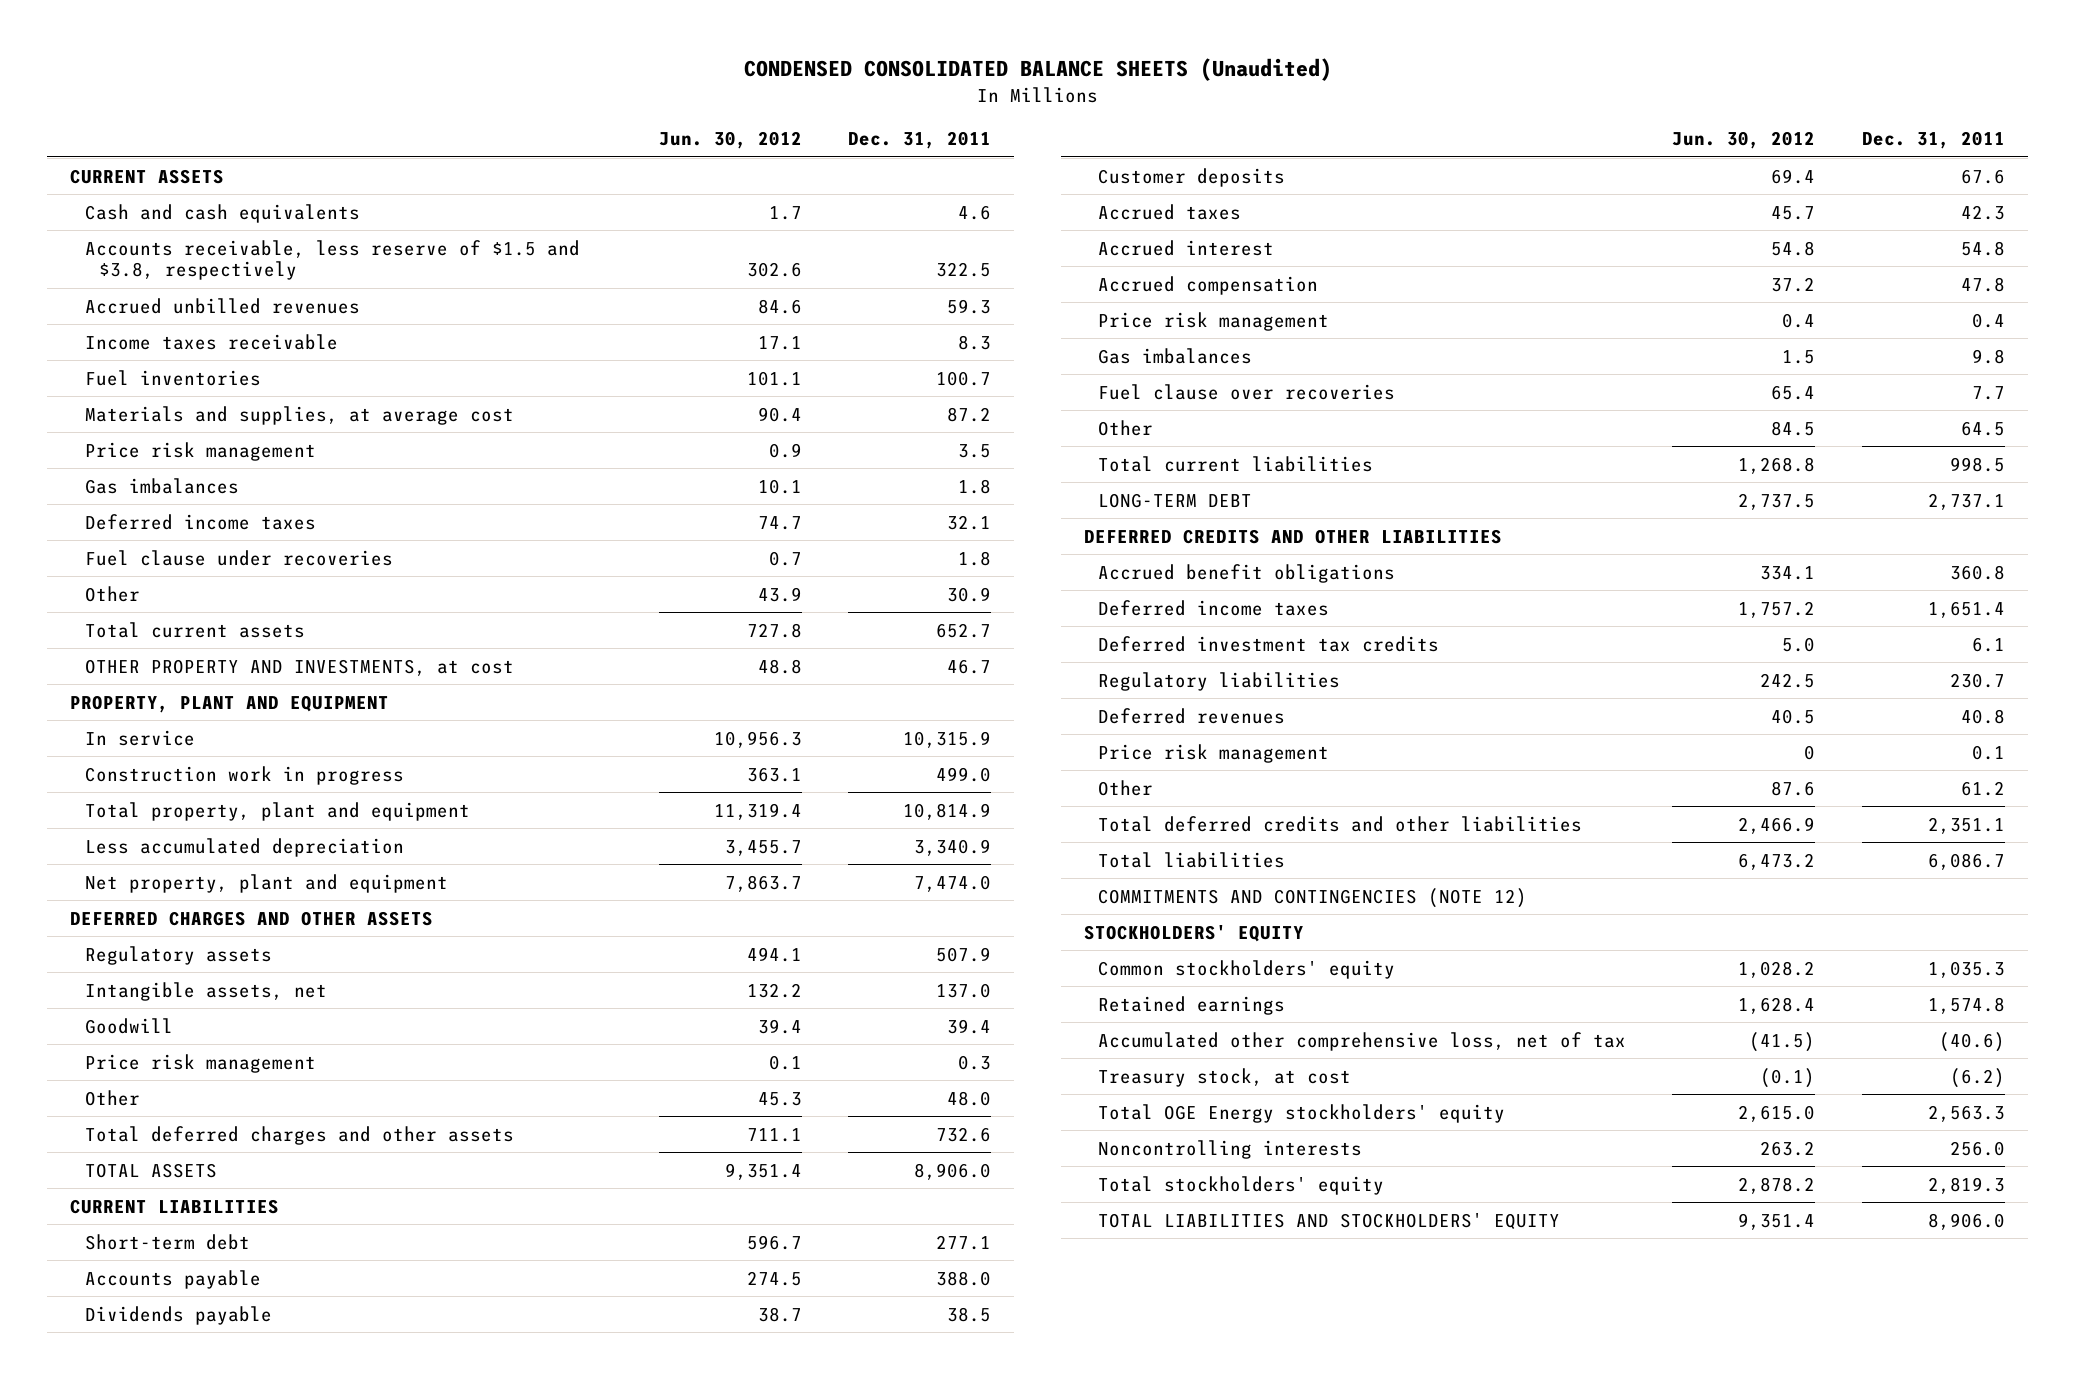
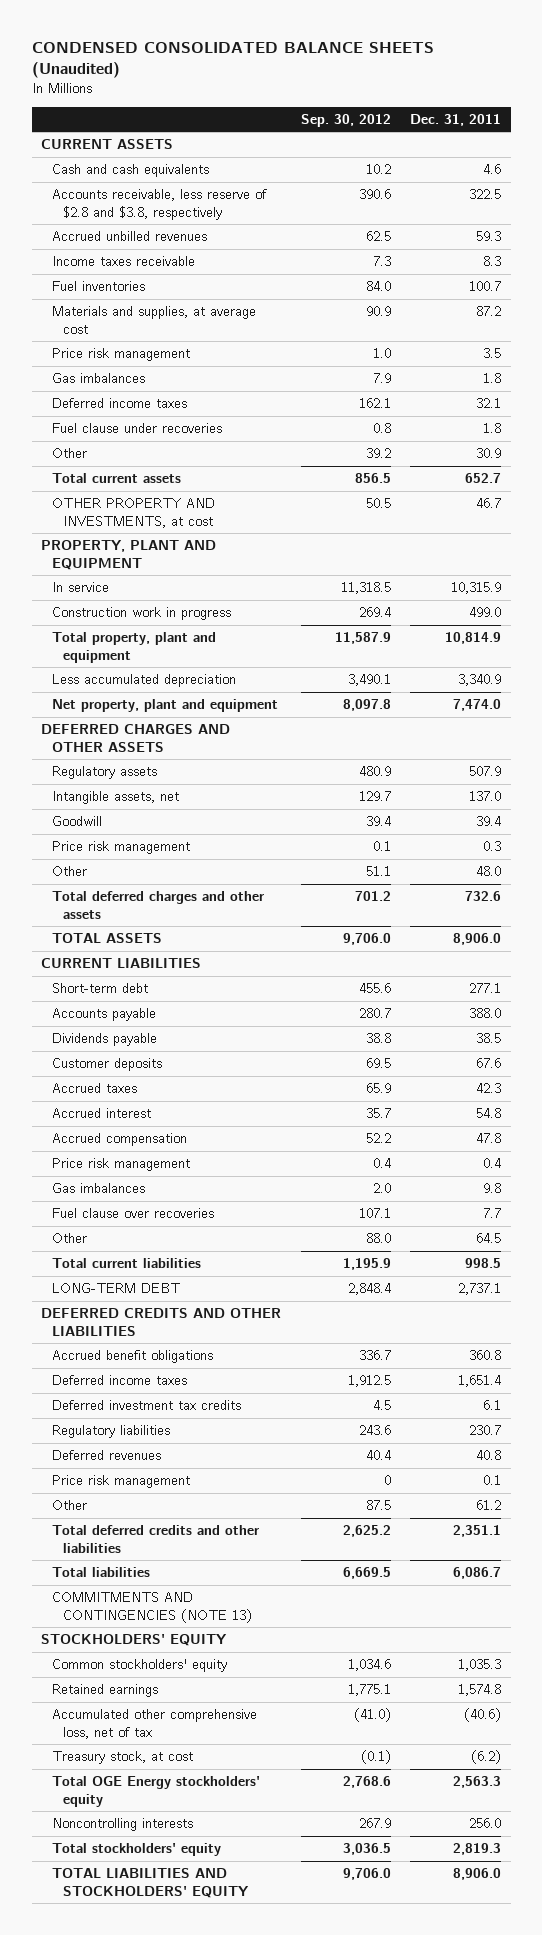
- | Jun. 30, 2012 | Dec. 31, 2011
+ | Sep. 30, 2012 | Dec. 31, 2011
- Accounts receivable, less reserve of $1.5 and $3.8, respectively | 302.6 | 322.5
+ Accounts receivable, less reserve of $2.8 and $3.8, respectively | 390.6 | 322.5
- COMMITMENTS AND CONTINGENCIES (NOTE 12)
+ COMMITMENTS AND CONTINGENCIES (NOTE 13)

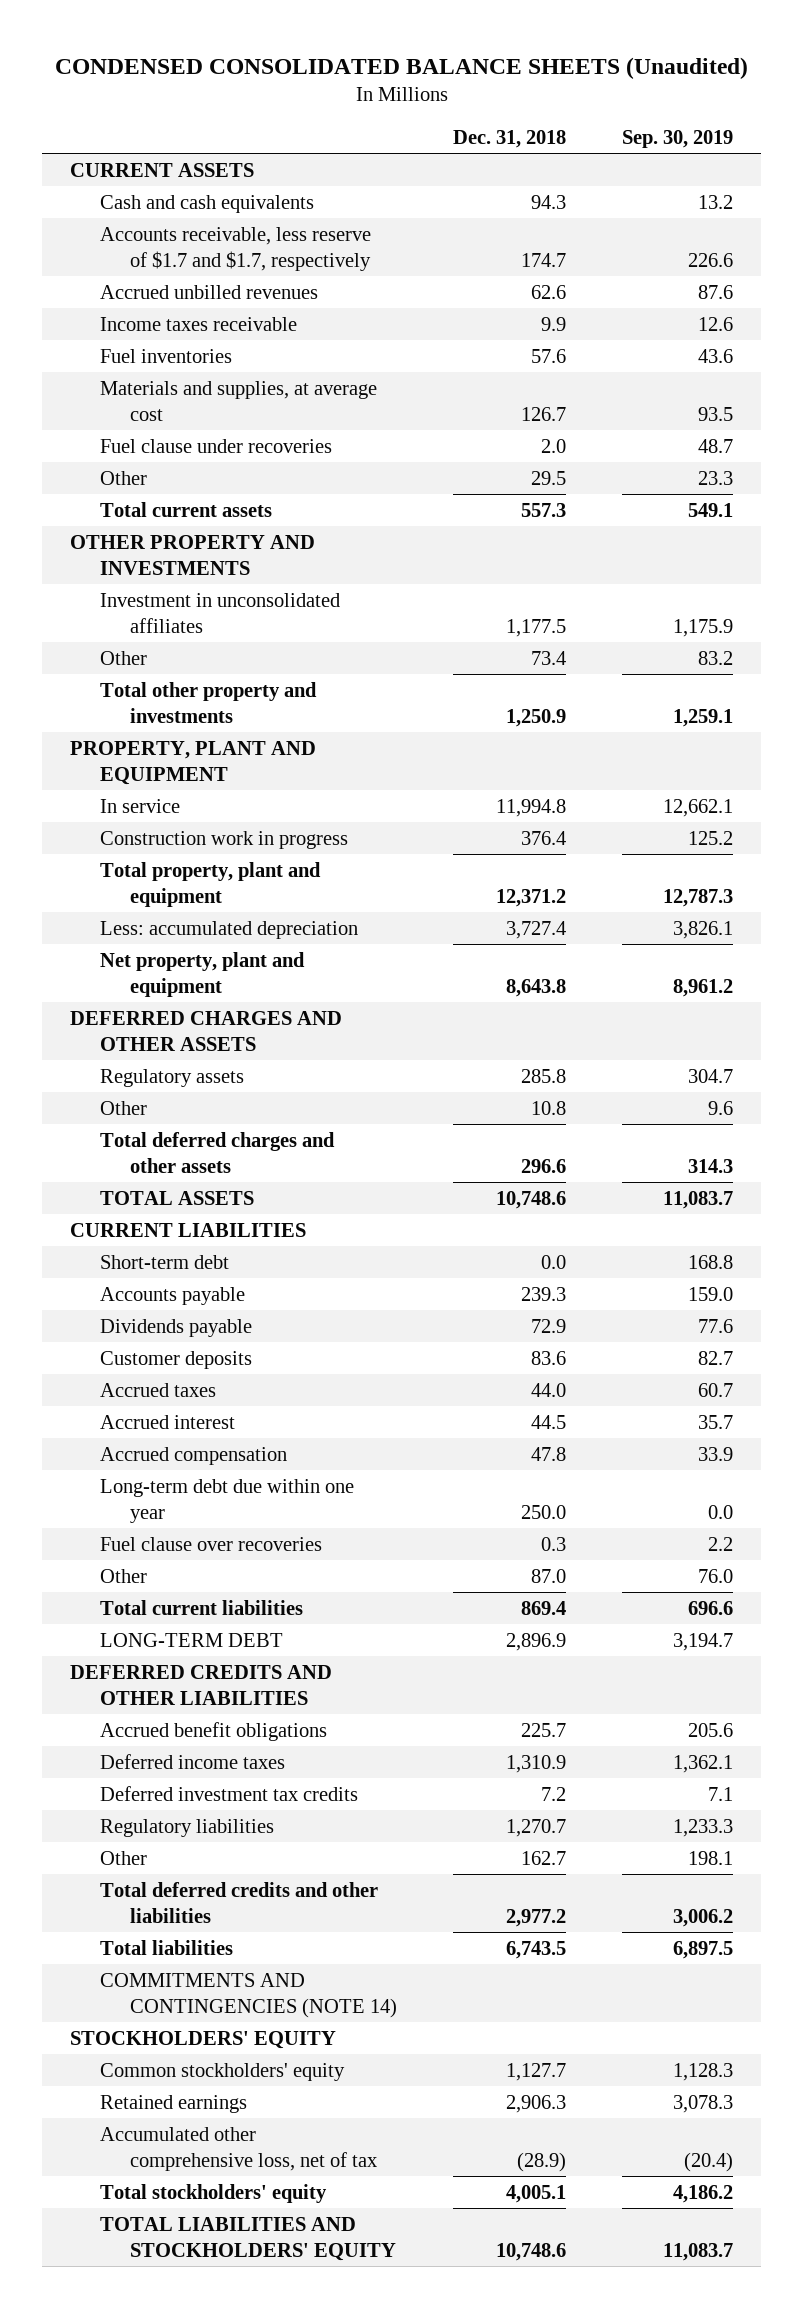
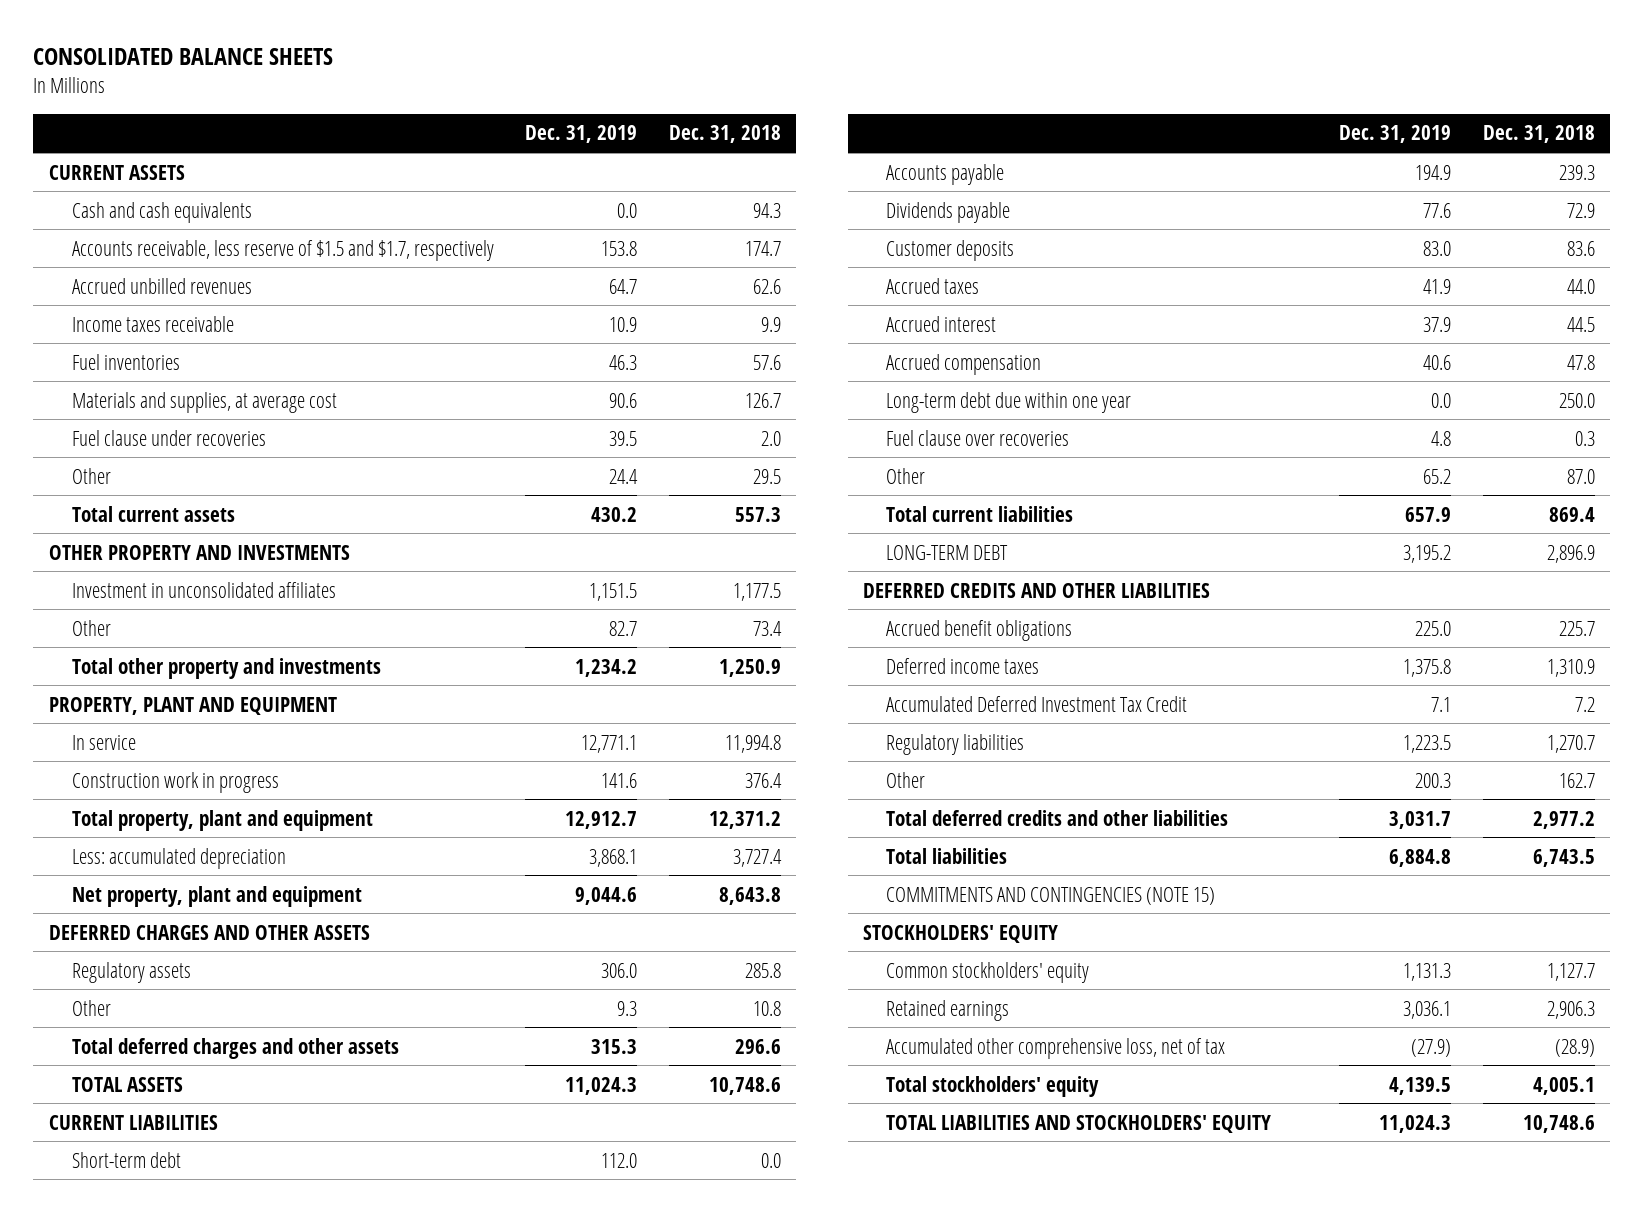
- CONDENSED CONSOLIDATED BALANCE SHEETS (Unaudited)
+ CONSOLIDATED BALANCE SHEETS
- | Dec. 31, 2018 | Sep. 30, 2019
+ | Dec. 31, 2019 | Dec. 31, 2018
- Accounts receivable, less reserve of $1.7 and $1.7, respectively | 174.7 | 226.6
+ Accounts receivable, less reserve of $1.5 and $1.7, respectively | 153.8 | 174.7
- Deferred investment tax credits | 7.2 | 7.1
+ Accumulated Deferred Investment Tax Credit | 7.1 | 7.2
- COMMITMENTS AND CONTINGENCIES (NOTE 14)
+ COMMITMENTS AND CONTINGENCIES (NOTE 15)

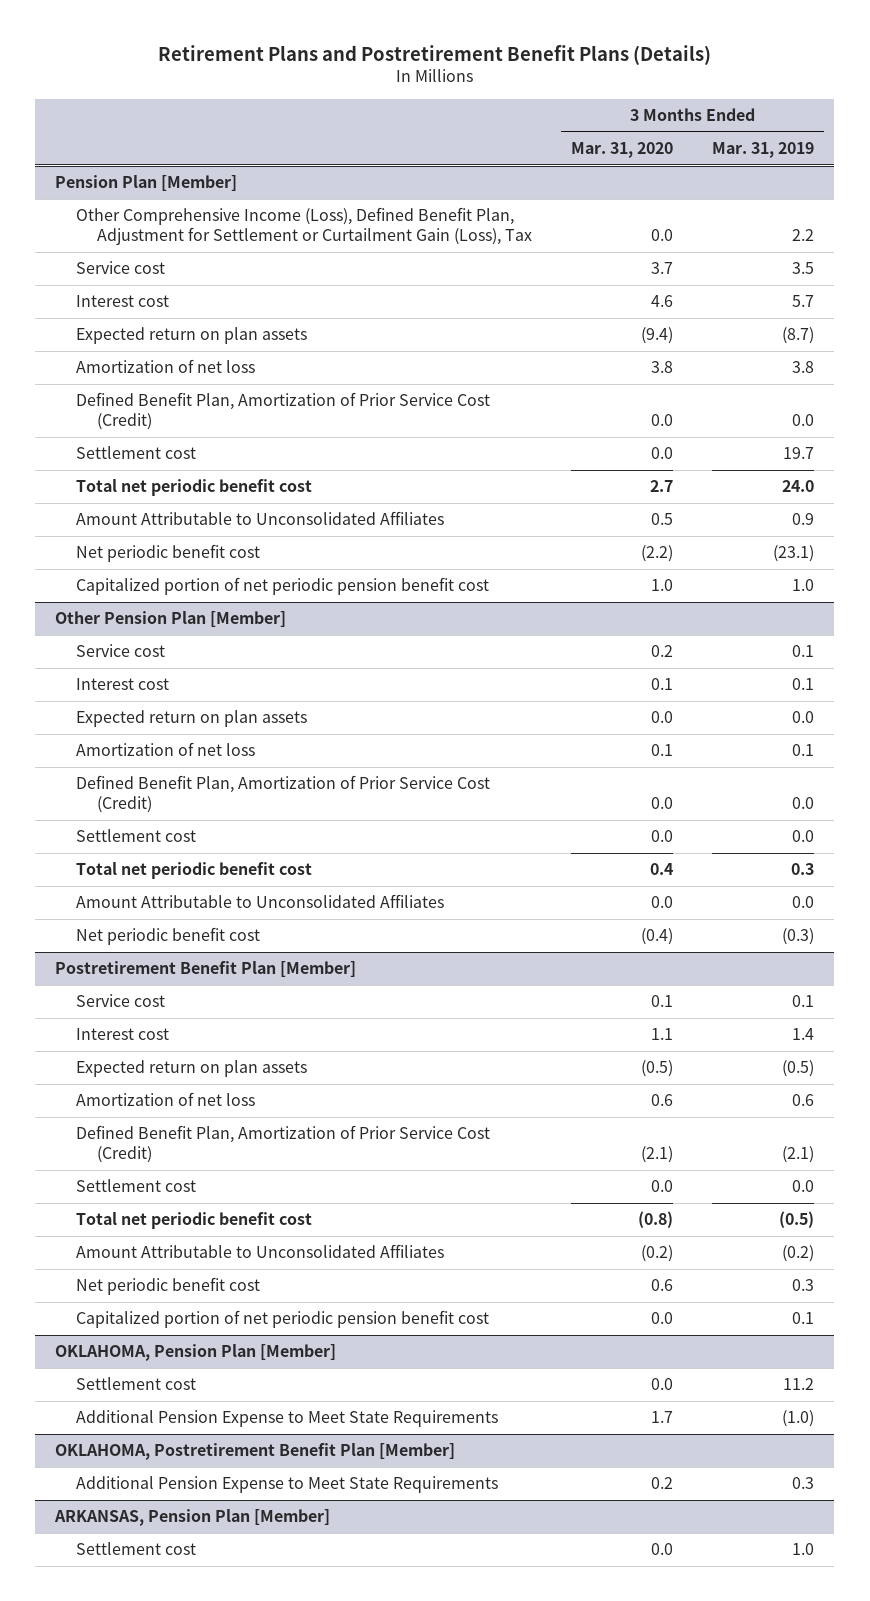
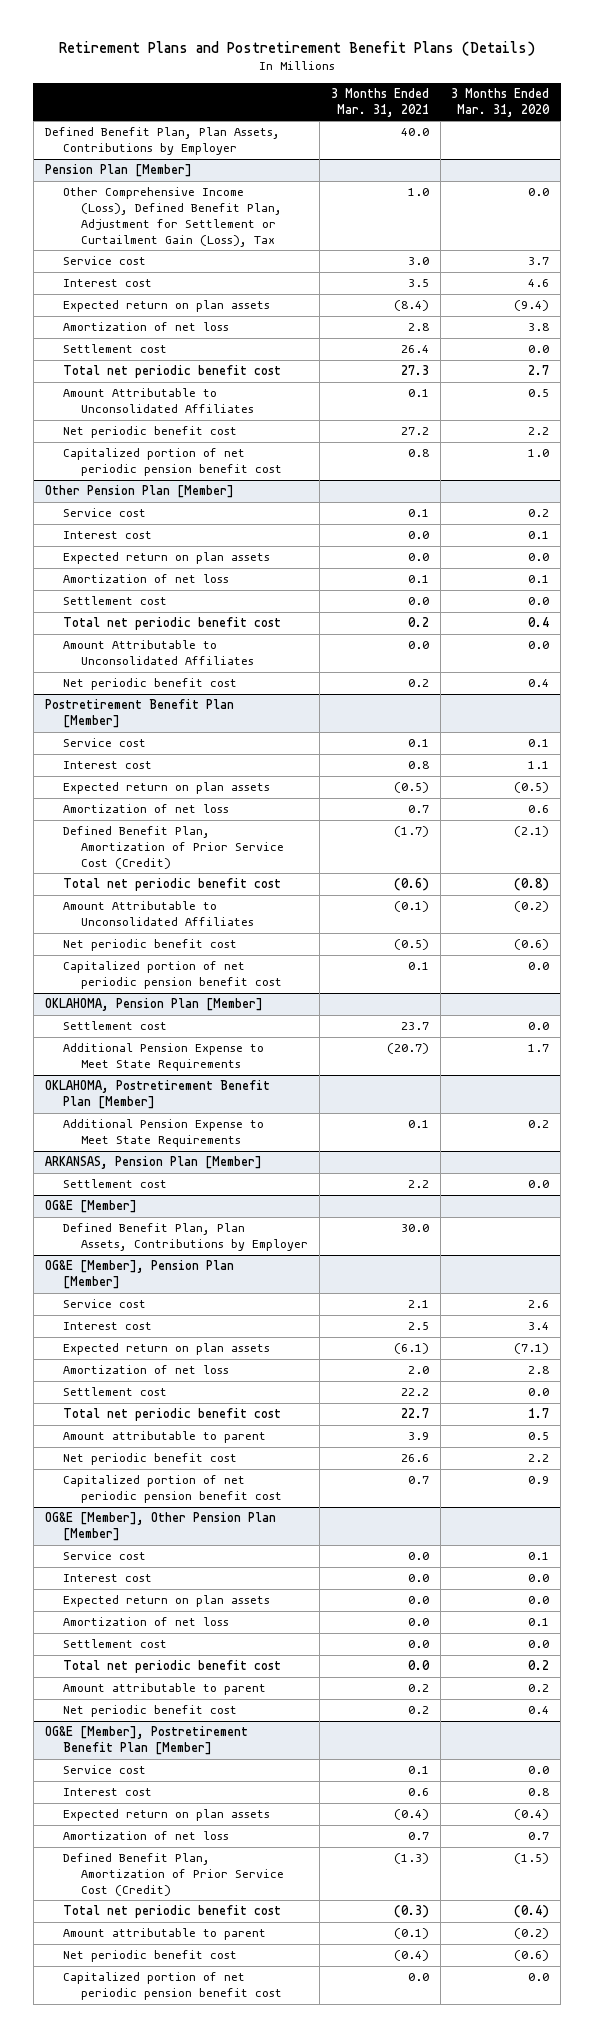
- | 3 Months Ended Mar. 31, 2020 | 3 Months Ended Mar. 31, 2019
+ | 3 Months Ended Mar. 31, 2021 | 3 Months Ended Mar. 31, 2020
+ Defined Benefit Plan, Plan Assets, Contributions by Employer | 40.0 |
@ Pension Plan [Member]
- Defined Benefit Plan, Amortization of Prior Service Cost (Credit) | 0.0 | 0.0
- Net periodic benefit cost | (2.2) | (23.1)
+ Net periodic benefit cost | 27.2 | 2.2
@ Other Pension Plan [Member]
- Defined Benefit Plan, Amortization of Prior Service Cost (Credit) | 0.0 | 0.0
- Net periodic benefit cost | (0.4) | (0.3)
+ Net periodic benefit cost | 0.2 | 0.4
@ Postretirement Benefit Plan [Member]
- Settlement cost | 0.0 | 0.0
- Net periodic benefit cost | 0.6 | 0.3
+ Net periodic benefit cost | (0.5) | (0.6)
+ OG&E [Member]
+ Defined Benefit Plan, Plan Assets, Contributions by Employer | 30.0 |
+ OG&E [Member], Pension Plan [Member]
+ Service cost | 2.1 | 2.6
+ Interest cost | 2.5 | 3.4
+ Expected return on plan assets | (6.1) | (7.1)
+ Amortization of net loss | 2.0 | 2.8
+ Settlement cost | 22.2 | 0.0
+ Total net periodic benefit cost | 22.7 | 1.7
+ Amount attributable to parent | 3.9 | 0.5
+ Net periodic benefit cost | 26.6 | 2.2
+ Capitalized portion of net periodic pension benefit cost | 0.7 | 0.9
+ OG&E [Member], Other Pension Plan [Member]
+ Service cost | 0.0 | 0.1
+ Interest cost | 0.0 | 0.0
+ Expected return on plan assets | 0.0 | 0.0
+ Amortization of net loss | 0.0 | 0.1
+ Settlement cost | 0.0 | 0.0
+ Total net periodic benefit cost | 0.0 | 0.2
+ Amount attributable to parent | 0.2 | 0.2
+ Net periodic benefit cost | 0.2 | 0.4
+ OG&E [Member], Postretirement Benefit Plan [Member]
+ Service cost | 0.1 | 0.0
+ Interest cost | 0.6 | 0.8
+ Expected return on plan assets | (0.4) | (0.4)
+ Amortization of net loss | 0.7 | 0.7
+ Defined Benefit Plan, Amortization of Prior Service Cost (Credit) | (1.3) | (1.5)
+ Total net periodic benefit cost | (0.3) | (0.4)
+ Amount attributable to parent | (0.1) | (0.2)
+ Net periodic benefit cost | (0.4) | (0.6)
+ Capitalized portion of net periodic pension benefit cost | 0.0 | 0.0

